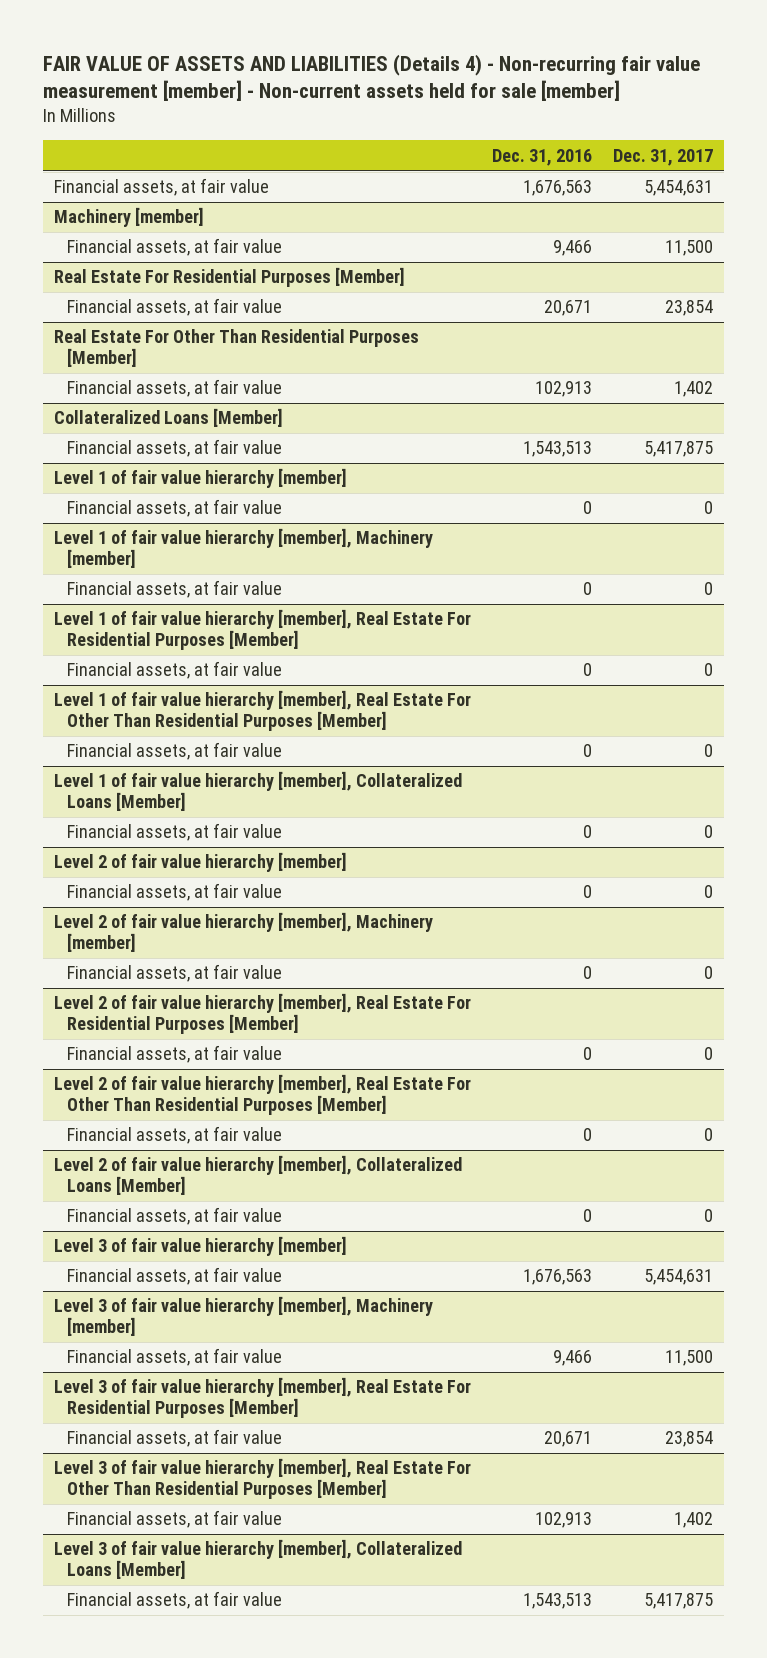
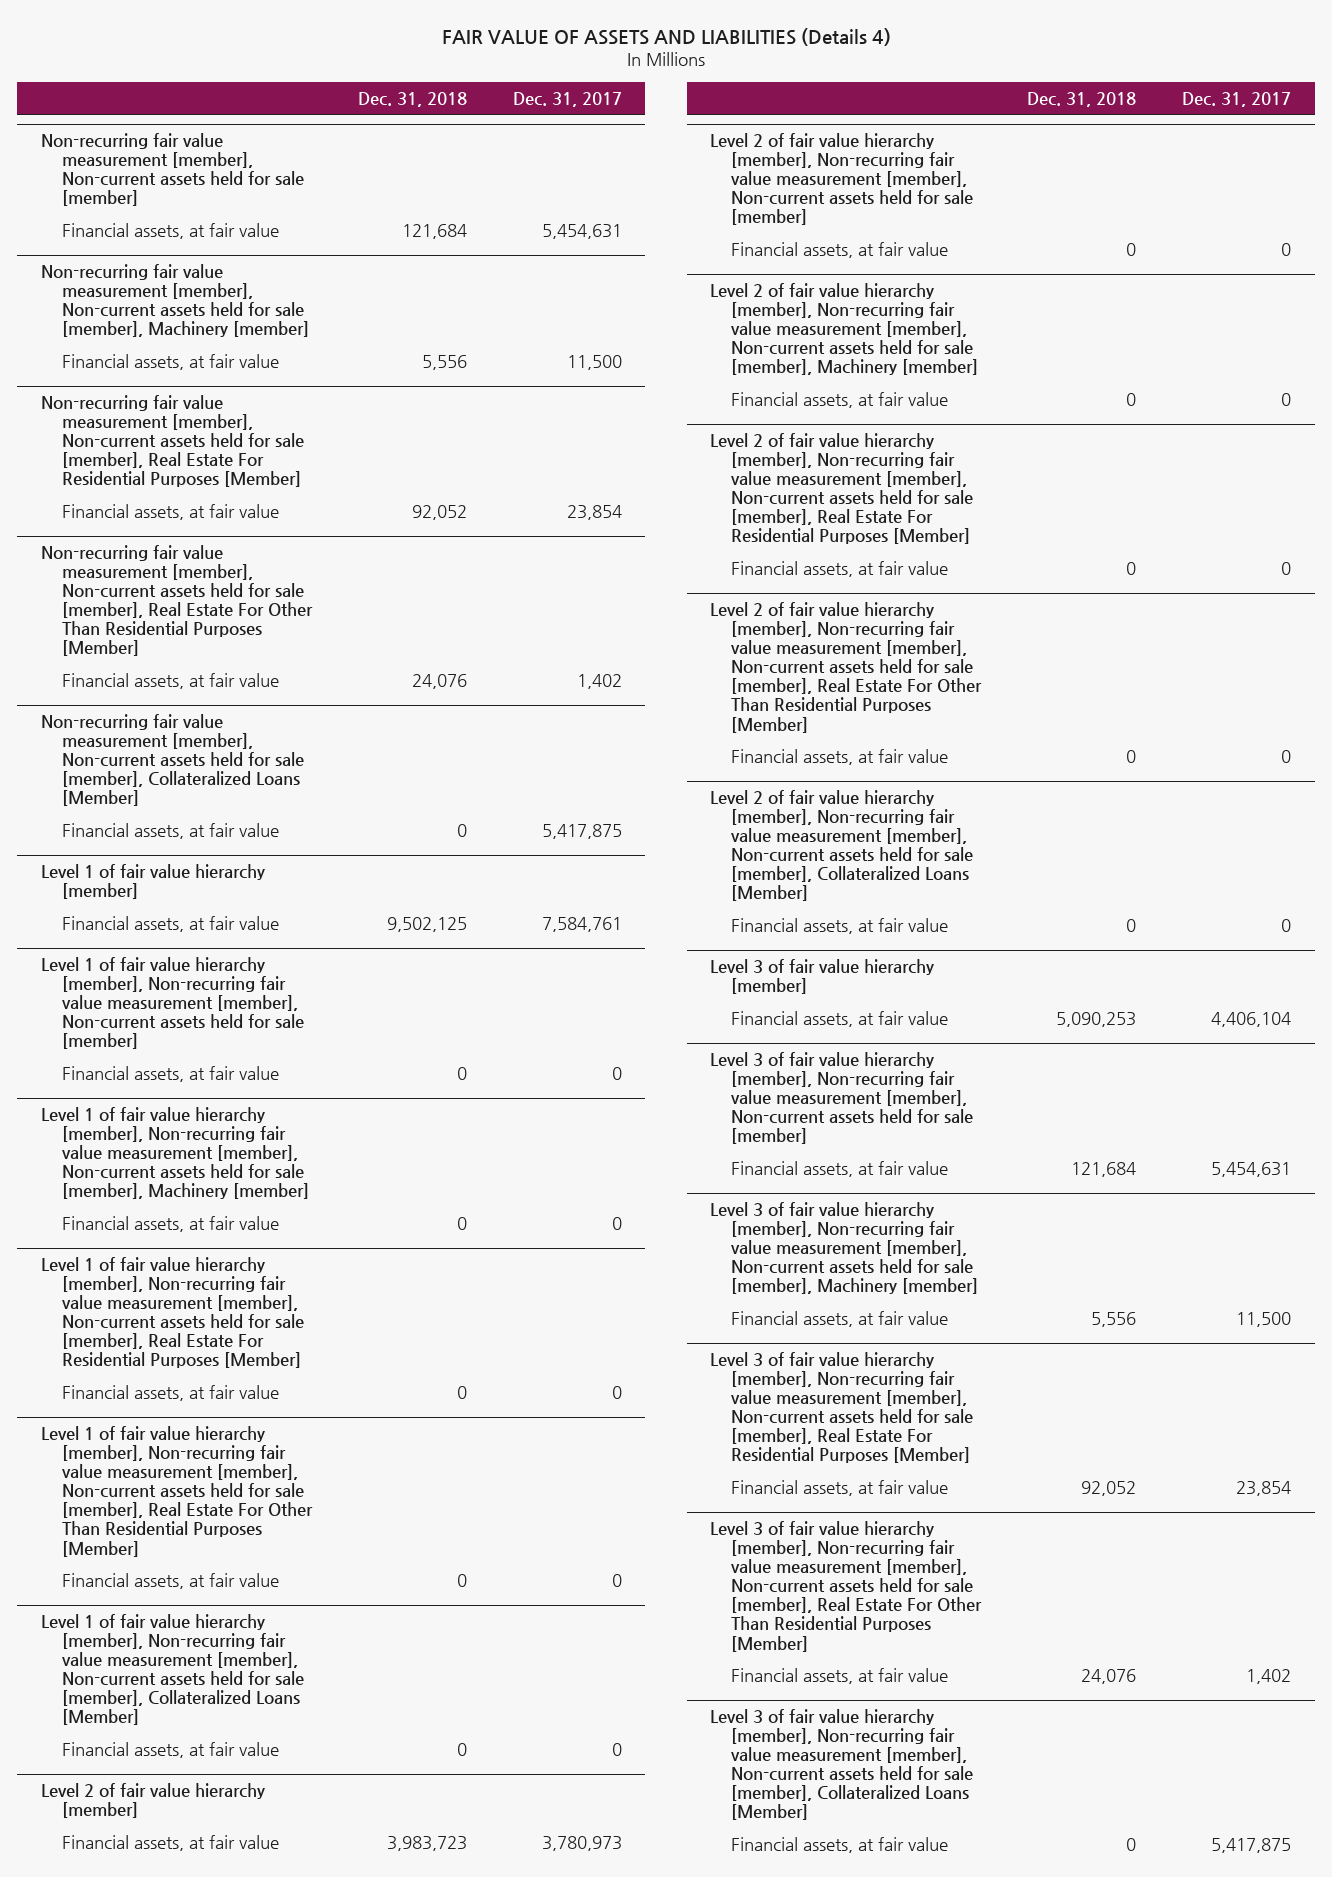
- FAIR VALUE OF ASSETS AND LIABILITIES (Details 4) - Non-recurring fair value measurement [member] - Non-current assets held for sale [member]
+ FAIR VALUE OF ASSETS AND LIABILITIES (Details 4)
- | Dec. 31, 2016 | Dec. 31, 2017
+ | Dec. 31, 2018 | Dec. 31, 2017
+ Non-recurring fair value measurement [member], Non-current assets held for sale [member]
- Machinery [member]
+ Non-recurring fair value measurement [member], Non-current assets held for sale [member], Machinery [member]
- Real Estate For Residential Purposes [Member]
+ Non-recurring fair value measurement [member], Non-current assets held for sale [member], Real Estate For Residential Purposes [Member]
- Real Estate For Other Than Residential Purposes [Member]
+ Non-recurring fair value measurement [member], Non-current assets held for sale [member], Real Estate For Other Than Residential Purposes [Member]
- Collateralized Loans [Member]
+ Non-recurring fair value measurement [member], Non-current assets held for sale [member], Collateralized Loans [Member]
@ Level 1 of fair value hierarchy [member]
+ Financial assets, at fair value | 9,502,125 | 7,584,761
+ Level 1 of fair value hierarchy [member], Non-recurring fair value measurement [member], Non-current assets held for sale [member]
- Level 1 of fair value hierarchy [member], Machinery [member]
+ Level 1 of fair value hierarchy [member], Non-recurring fair value measurement [member], Non-current assets held for sale [member], Machinery [member]
- Level 1 of fair value hierarchy [member], Real Estate For Residential Purposes [Member]
+ Level 1 of fair value hierarchy [member], Non-recurring fair value measurement [member], Non-current assets held for sale [member], Real Estate For Residential Purposes [Member]
- Level 1 of fair value hierarchy [member], Real Estate For Other Than Residential Purposes [Member]
+ Level 1 of fair value hierarchy [member], Non-recurring fair value measurement [member], Non-current assets held for sale [member], Real Estate For Other Than Residential Purposes [Member]
- Level 1 of fair value hierarchy [member], Collateralized Loans [Member]
+ Level 1 of fair value hierarchy [member], Non-recurring fair value measurement [member], Non-current assets held for sale [member], Collateralized Loans [Member]
@ Level 2 of fair value hierarchy [member]
+ Financial assets, at fair value | 3,983,723 | 3,780,973
+ Level 2 of fair value hierarchy [member], Non-recurring fair value measurement [member], Non-current assets held for sale [member]
- Level 2 of fair value hierarchy [member], Machinery [member]
+ Level 2 of fair value hierarchy [member], Non-recurring fair value measurement [member], Non-current assets held for sale [member], Machinery [member]
- Level 2 of fair value hierarchy [member], Real Estate For Residential Purposes [Member]
+ Level 2 of fair value hierarchy [member], Non-recurring fair value measurement [member], Non-current assets held for sale [member], Real Estate For Residential Purposes [Member]
- Level 2 of fair value hierarchy [member], Real Estate For Other Than Residential Purposes [Member]
+ Level 2 of fair value hierarchy [member], Non-recurring fair value measurement [member], Non-current assets held for sale [member], Real Estate For Other Than Residential Purposes [Member]
- Level 2 of fair value hierarchy [member], Collateralized Loans [Member]
+ Level 2 of fair value hierarchy [member], Non-recurring fair value measurement [member], Non-current assets held for sale [member], Collateralized Loans [Member]
@ Level 3 of fair value hierarchy [member]
+ Financial assets, at fair value | 5,090,253 | 4,406,104
+ Level 3 of fair value hierarchy [member], Non-recurring fair value measurement [member], Non-current assets held for sale [member]
- Level 3 of fair value hierarchy [member], Machinery [member]
+ Level 3 of fair value hierarchy [member], Non-recurring fair value measurement [member], Non-current assets held for sale [member], Machinery [member]
- Level 3 of fair value hierarchy [member], Real Estate For Residential Purposes [Member]
+ Level 3 of fair value hierarchy [member], Non-recurring fair value measurement [member], Non-current assets held for sale [member], Real Estate For Residential Purposes [Member]
- Level 3 of fair value hierarchy [member], Real Estate For Other Than Residential Purposes [Member]
+ Level 3 of fair value hierarchy [member], Non-recurring fair value measurement [member], Non-current assets held for sale [member], Real Estate For Other Than Residential Purposes [Member]
- Level 3 of fair value hierarchy [member], Collateralized Loans [Member]
+ Level 3 of fair value hierarchy [member], Non-recurring fair value measurement [member], Non-current assets held for sale [member], Collateralized Loans [Member]

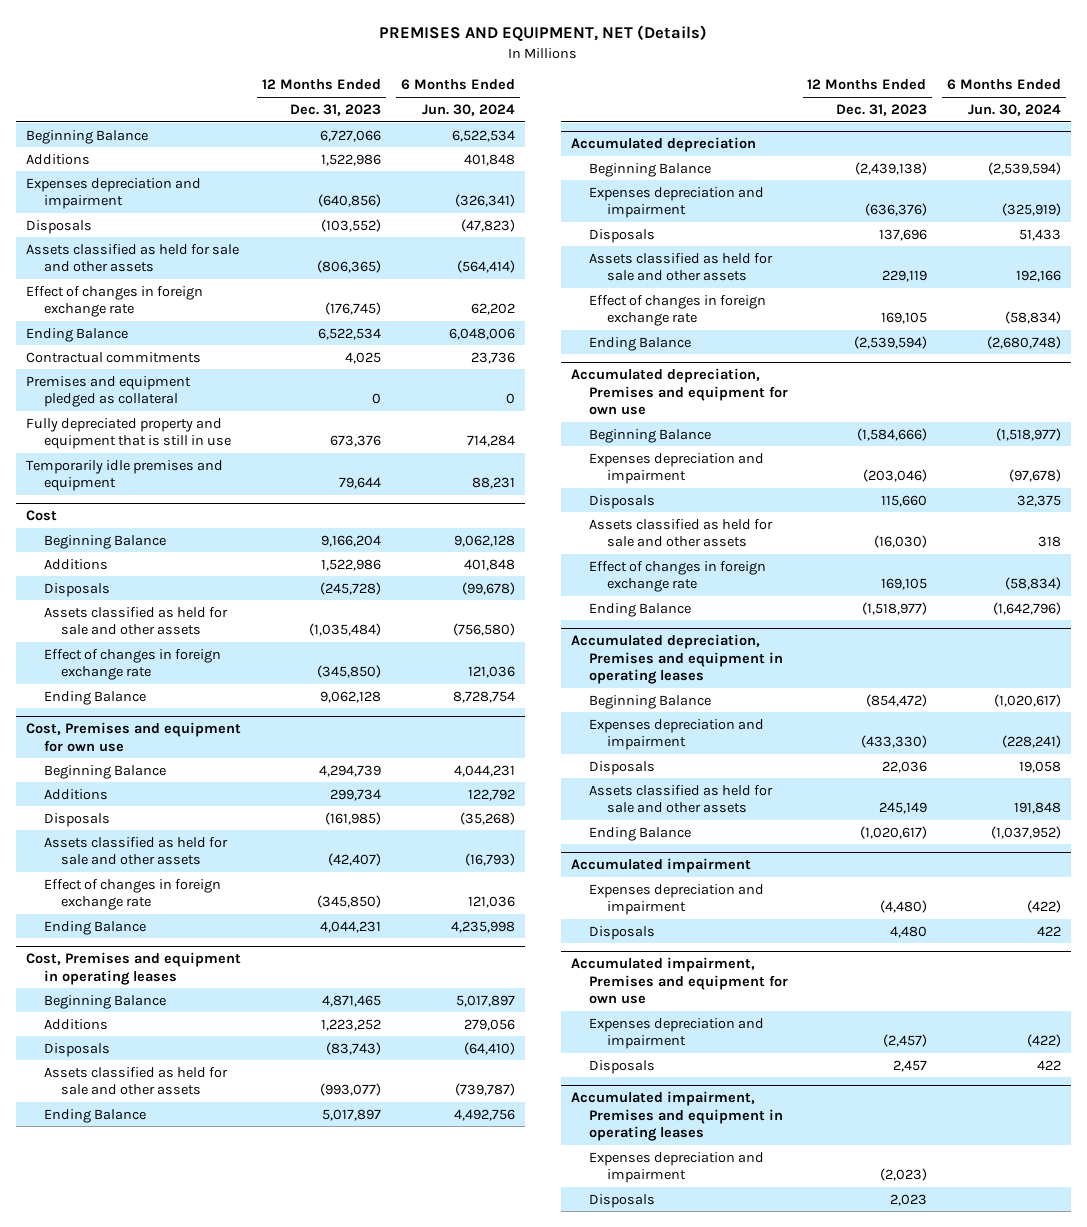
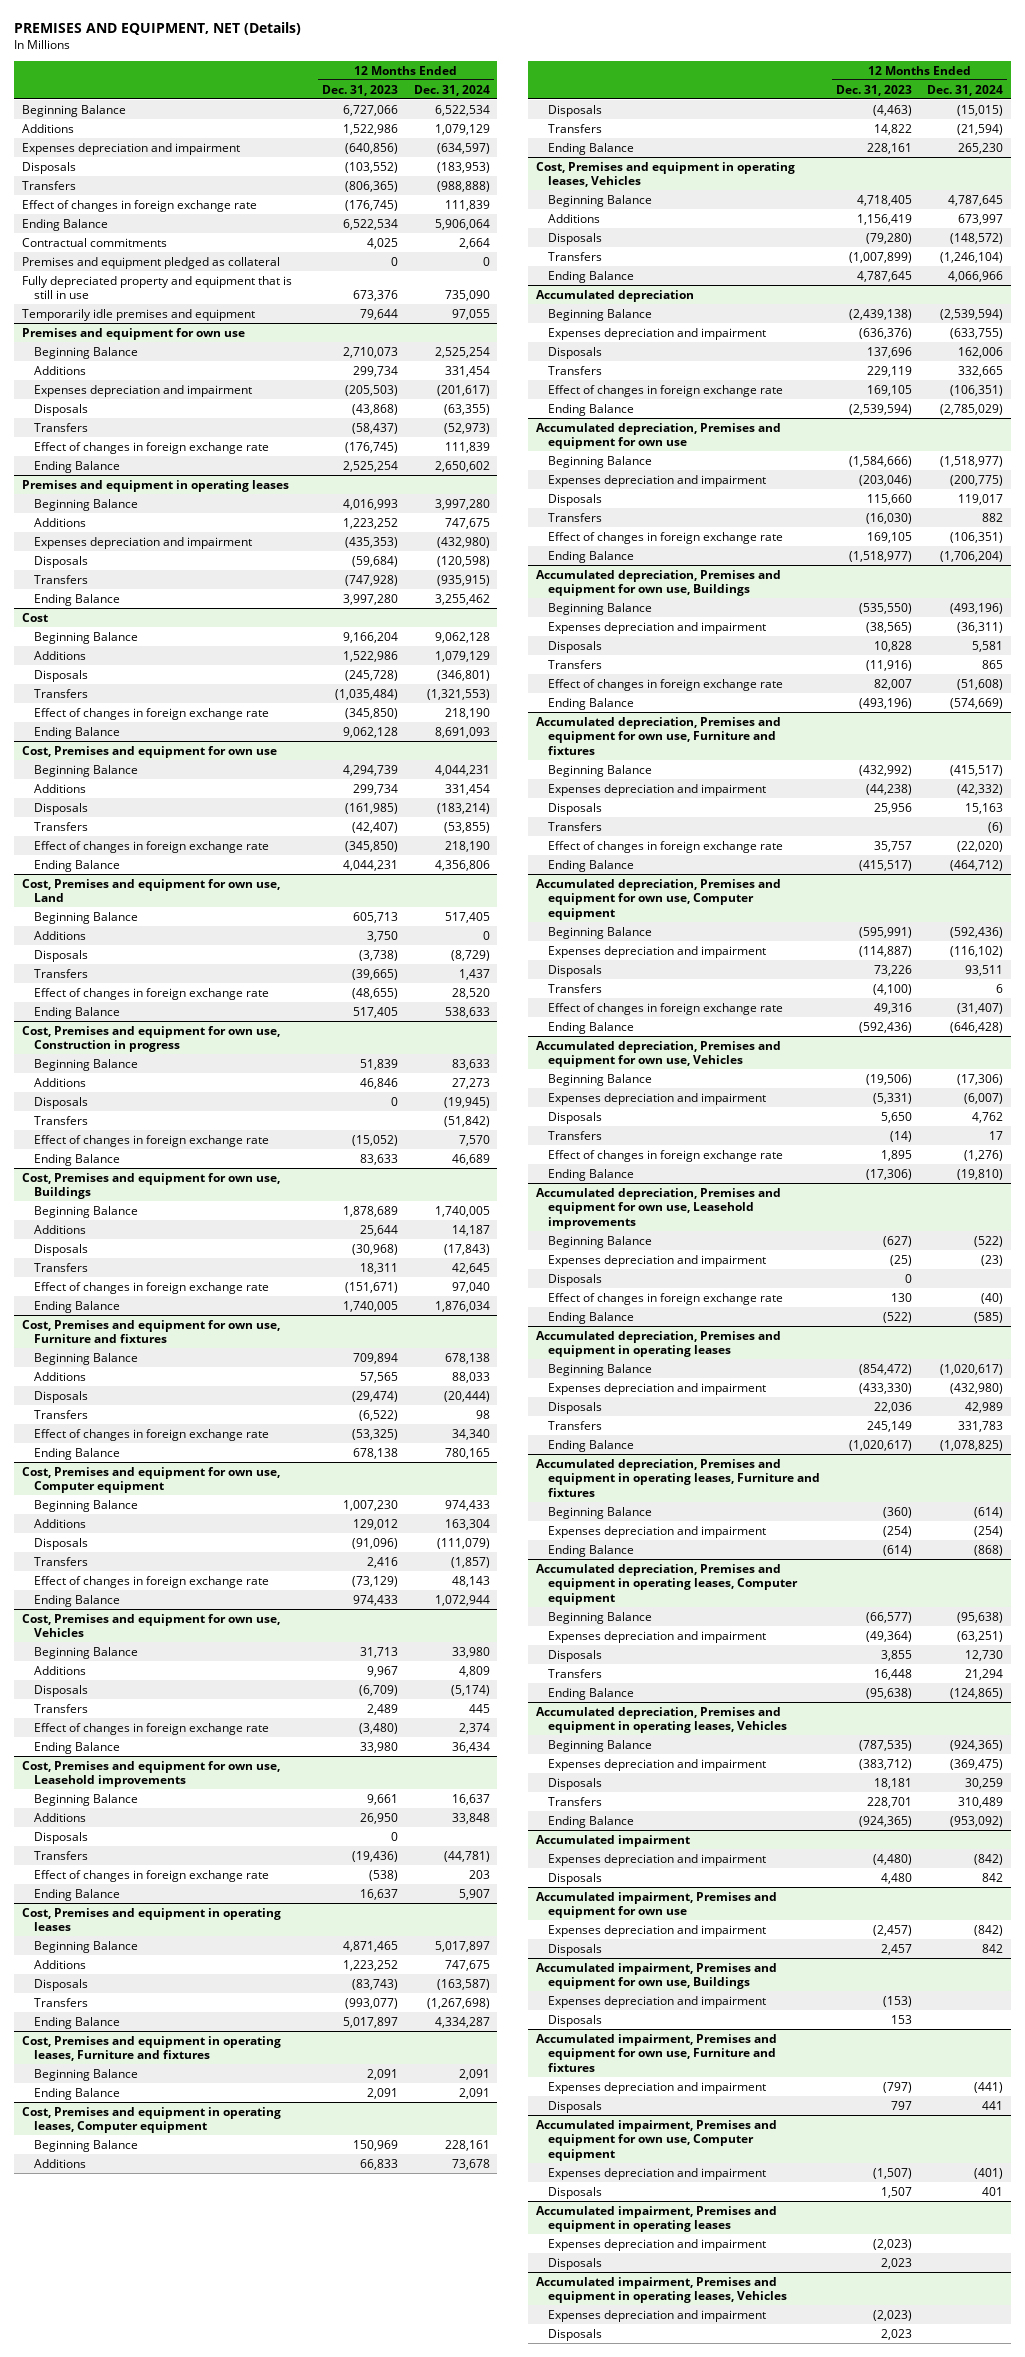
- | 12 Months Ended Dec. 31, 2023 | 6 Months Ended Jun. 30, 2024
+ | 12 Months Ended Dec. 31, 2023 | 12 Months Ended Dec. 31, 2024
- Assets classified as held for sale and other assets | (806,365) | (564,414)
+ Transfers | (806,365) | (988,888)
+ Premises and equipment for own use
+ Beginning Balance | 2,710,073 | 2,525,254
+ Additions | 299,734 | 331,454
+ Expenses depreciation and impairment | (205,503) | (201,617)
+ Disposals | (43,868) | (63,355)
+ Transfers | (58,437) | (52,973)
+ Effect of changes in foreign exchange rate | (176,745) | 111,839
+ Ending Balance | 2,525,254 | 2,650,602
+ Premises and equipment in operating leases
+ Beginning Balance | 4,016,993 | 3,997,280
+ Additions | 1,223,252 | 747,675
+ Expenses depreciation and impairment | (435,353) | (432,980)
+ Disposals | (59,684) | (120,598)
+ Transfers | (747,928) | (935,915)
+ Ending Balance | 3,997,280 | 3,255,462
@ Cost
- Assets classified as held for sale and other assets | (1,035,484) | (756,580)
+ Transfers | (1,035,484) | (1,321,553)
@ Cost, Premises and equipment for own use
- Assets classified as held for sale and other assets | (42,407) | (16,793)
+ Transfers | (42,407) | (53,855)
+ Cost, Premises and equipment for own use, Land
+ Beginning Balance | 605,713 | 517,405
+ Additions | 3,750 | 0
+ Disposals | (3,738) | (8,729)
+ Transfers | (39,665) | 1,437
+ Effect of changes in foreign exchange rate | (48,655) | 28,520
+ Ending Balance | 517,405 | 538,633
+ Cost, Premises and equipment for own use, Construction in progress
+ Beginning Balance | 51,839 | 83,633
+ Additions | 46,846 | 27,273
+ Disposals | 0 | (19,945)
+ Transfers | | (51,842)
+ Effect of changes in foreign exchange rate | (15,052) | 7,570
+ Ending Balance | 83,633 | 46,689
+ Cost, Premises and equipment for own use, Buildings
+ Beginning Balance | 1,878,689 | 1,740,005
+ Additions | 25,644 | 14,187
+ Disposals | (30,968) | (17,843)
+ Transfers | 18,311 | 42,645
+ Effect of changes in foreign exchange rate | (151,671) | 97,040
+ Ending Balance | 1,740,005 | 1,876,034
+ Cost, Premises and equipment for own use, Furniture and fixtures
+ Beginning Balance | 709,894 | 678,138
+ Additions | 57,565 | 88,033
+ Disposals | (29,474) | (20,444)
+ Transfers | (6,522) | 98
+ Effect of changes in foreign exchange rate | (53,325) | 34,340
+ Ending Balance | 678,138 | 780,165
+ Cost, Premises and equipment for own use, Computer equipment
+ Beginning Balance | 1,007,230 | 974,433
+ Additions | 129,012 | 163,304
+ Disposals | (91,096) | (111,079)
+ Transfers | 2,416 | (1,857)
+ Effect of changes in foreign exchange rate | (73,129) | 48,143
+ Ending Balance | 974,433 | 1,072,944
+ Cost, Premises and equipment for own use, Vehicles
+ Beginning Balance | 31,713 | 33,980
+ Additions | 9,967 | 4,809
+ Disposals | (6,709) | (5,174)
+ Transfers | 2,489 | 445
+ Effect of changes in foreign exchange rate | (3,480) | 2,374
+ Ending Balance | 33,980 | 36,434
+ Cost, Premises and equipment for own use, Leasehold improvements
+ Beginning Balance | 9,661 | 16,637
+ Additions | 26,950 | 33,848
+ Disposals | 0 |
+ Transfers | (19,436) | (44,781)
+ Effect of changes in foreign exchange rate | (538) | 203
+ Ending Balance | 16,637 | 5,907
@ Cost, Premises and equipment in operating leases
- Assets classified as held for sale and other assets | (993,077) | (739,787)
+ Transfers | (993,077) | (1,267,698)
+ Cost, Premises and equipment in operating leases, Furniture and fixtures
+ Beginning Balance | 2,091 | 2,091
+ Ending Balance | 2,091 | 2,091
+ Cost, Premises and equipment in operating leases, Computer equipment
+ Beginning Balance | 150,969 | 228,161
+ Additions | 66,833 | 73,678
+ Disposals | (4,463) | (15,015)
+ Transfers | 14,822 | (21,594)
+ Ending Balance | 228,161 | 265,230
+ Cost, Premises and equipment in operating leases, Vehicles
+ Beginning Balance | 4,718,405 | 4,787,645
+ Additions | 1,156,419 | 673,997
+ Disposals | (79,280) | (148,572)
+ Transfers | (1,007,899) | (1,246,104)
+ Ending Balance | 4,787,645 | 4,066,966
@ Accumulated depreciation
- Assets classified as held for sale and other assets | 229,119 | 192,166
+ Transfers | 229,119 | 332,665
@ Accumulated depreciation, Premises and equipment for own use
- Assets classified as held for sale and other assets | (16,030) | 318
+ Transfers | (16,030) | 882
+ Accumulated depreciation, Premises and equipment for own use, Buildings
+ Beginning Balance | (535,550) | (493,196)
+ Expenses depreciation and impairment | (38,565) | (36,311)
+ Disposals | 10,828 | 5,581
+ Transfers | (11,916) | 865
+ Effect of changes in foreign exchange rate | 82,007 | (51,608)
+ Ending Balance | (493,196) | (574,669)
+ Accumulated depreciation, Premises and equipment for own use, Furniture and fixtures
+ Beginning Balance | (432,992) | (415,517)
+ Expenses depreciation and impairment | (44,238) | (42,332)
+ Disposals | 25,956 | 15,163
+ Transfers | | (6)
+ Effect of changes in foreign exchange rate | 35,757 | (22,020)
+ Ending Balance | (415,517) | (464,712)
+ Accumulated depreciation, Premises and equipment for own use, Computer equipment
+ Beginning Balance | (595,991) | (592,436)
+ Expenses depreciation and impairment | (114,887) | (116,102)
+ Disposals | 73,226 | 93,511
+ Transfers | (4,100) | 6
+ Effect of changes in foreign exchange rate | 49,316 | (31,407)
+ Ending Balance | (592,436) | (646,428)
+ Accumulated depreciation, Premises and equipment for own use, Vehicles
+ Beginning Balance | (19,506) | (17,306)
+ Expenses depreciation and impairment | (5,331) | (6,007)
+ Disposals | 5,650 | 4,762
+ Transfers | (14) | 17
+ Effect of changes in foreign exchange rate | 1,895 | (1,276)
+ Ending Balance | (17,306) | (19,810)
+ Accumulated depreciation, Premises and equipment for own use, Leasehold improvements
+ Beginning Balance | (627) | (522)
+ Expenses depreciation and impairment | (25) | (23)
+ Disposals | 0 |
+ Effect of changes in foreign exchange rate | 130 | (40)
+ Ending Balance | (522) | (585)
@ Accumulated depreciation, Premises and equipment in operating leases
- Assets classified as held for sale and other assets | 245,149 | 191,848
+ Transfers | 245,149 | 331,783
+ Accumulated depreciation, Premises and equipment in operating leases, Furniture and fixtures
+ Beginning Balance | (360) | (614)
+ Expenses depreciation and impairment | (254) | (254)
+ Ending Balance | (614) | (868)
+ Accumulated depreciation, Premises and equipment in operating leases, Computer equipment
+ Beginning Balance | (66,577) | (95,638)
+ Expenses depreciation and impairment | (49,364) | (63,251)
+ Disposals | 3,855 | 12,730
+ Transfers | 16,448 | 21,294
+ Ending Balance | (95,638) | (124,865)
+ Accumulated depreciation, Premises and equipment in operating leases, Vehicles
+ Beginning Balance | (787,535) | (924,365)
+ Expenses depreciation and impairment | (383,712) | (369,475)
+ Disposals | 18,181 | 30,259
+ Transfers | 228,701 | 310,489
+ Ending Balance | (924,365) | (953,092)
+ Accumulated impairment, Premises and equipment for own use, Buildings
+ Expenses depreciation and impairment | (153) |
+ Disposals | 153 |
+ Accumulated impairment, Premises and equipment for own use, Furniture and fixtures
+ Expenses depreciation and impairment | (797) | (441)
+ Disposals | 797 | 441
+ Accumulated impairment, Premises and equipment for own use, Computer equipment
+ Expenses depreciation and impairment | (1,507) | (401)
+ Disposals | 1,507 | 401
+ Accumulated impairment, Premises and equipment in operating leases, Vehicles
+ Expenses depreciation and impairment | (2,023) |
+ Disposals | 2,023 |

